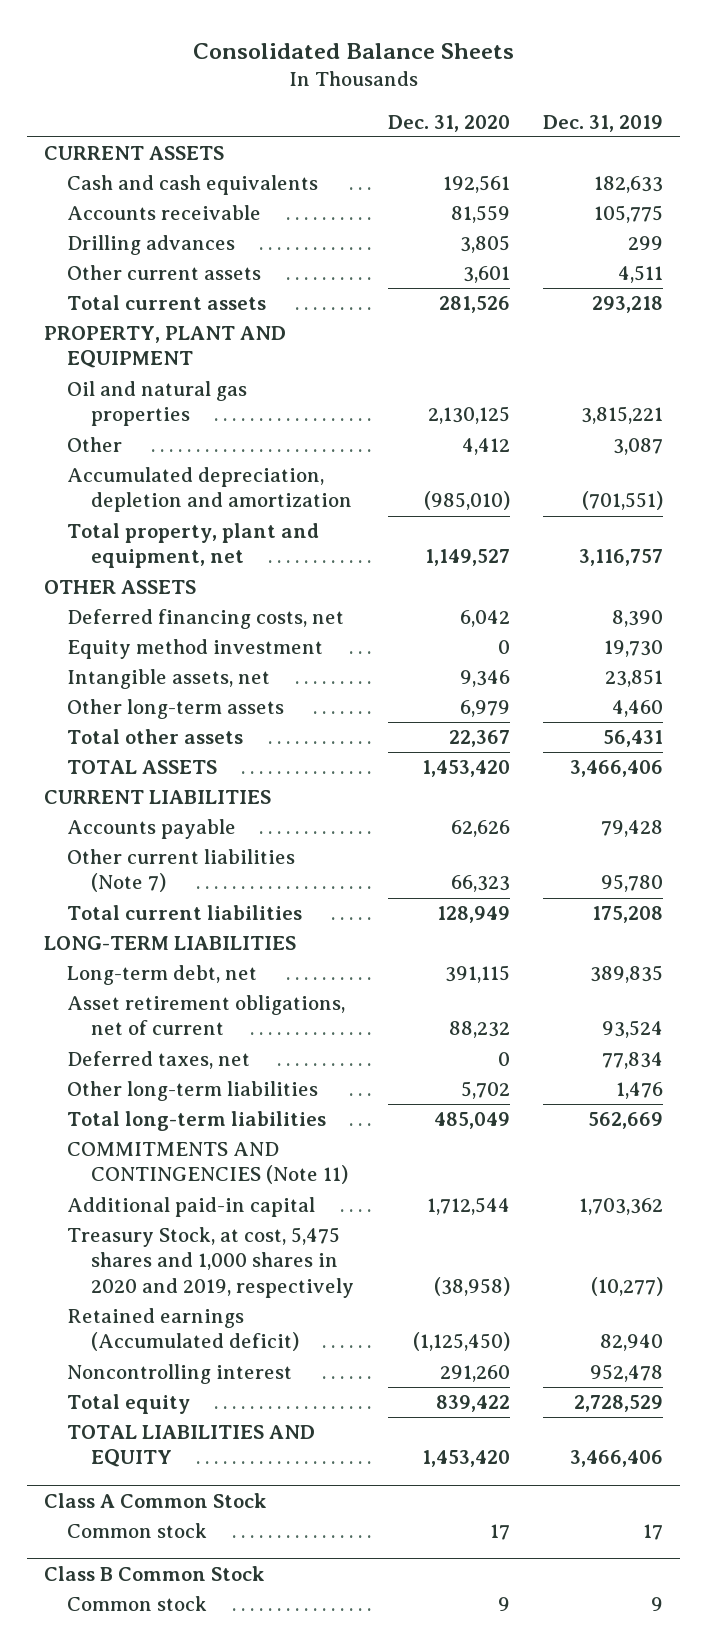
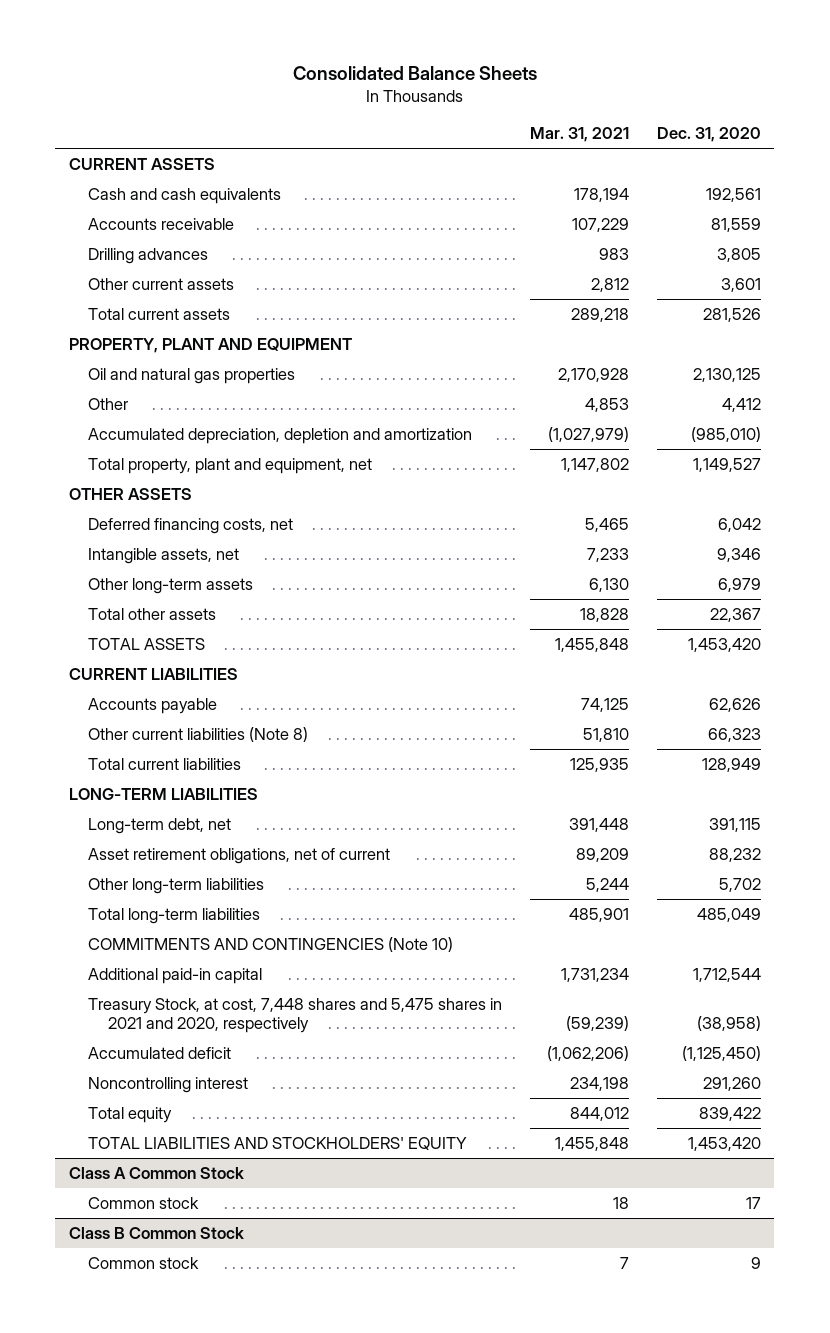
- | Dec. 31, 2020 | Dec. 31, 2019
+ | Mar. 31, 2021 | Dec. 31, 2020
- Equity method investment | 0 | 19,730
- Other current liabilities (Note 7) | 66,323 | 95,780
+ Other current liabilities (Note 8) | 51,810 | 66,323
- Deferred taxes, net | 0 | 77,834
- COMMITMENTS AND CONTINGENCIES (Note 11)
+ COMMITMENTS AND CONTINGENCIES (Note 10)
- Treasury Stock, at cost, 5,475 shares and 1,000 shares in 2020 and 2019, respectively | (38,958) | (10,277)
- Retained earnings (Accumulated deficit) | (1,125,450) | 82,940
+ Treasury Stock, at cost, 7,448 shares and 5,475 shares in 2021 and 2020, respectively | (59,239) | (38,958)
+ Accumulated deficit | (1,062,206) | (1,125,450)
- TOTAL LIABILITIES AND EQUITY | 1,453,420 | 3,466,406
+ TOTAL LIABILITIES AND STOCKHOLDERS' EQUITY | 1,455,848 | 1,453,420

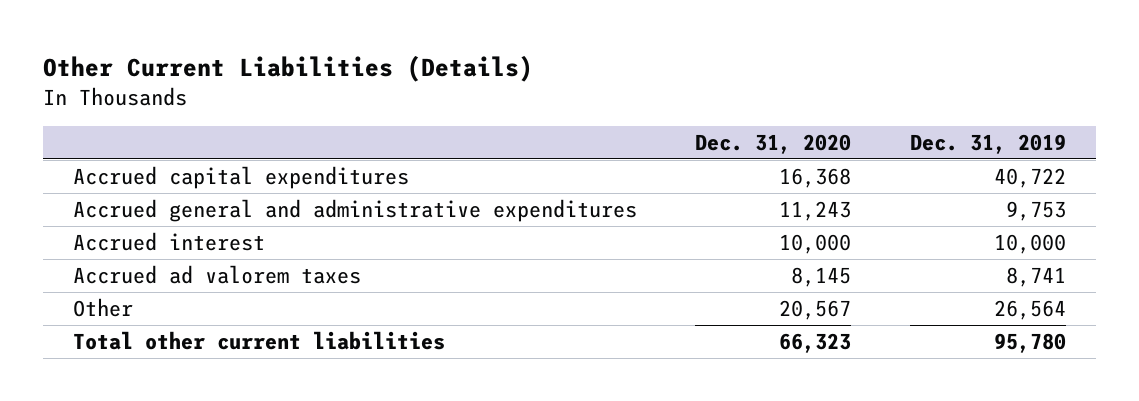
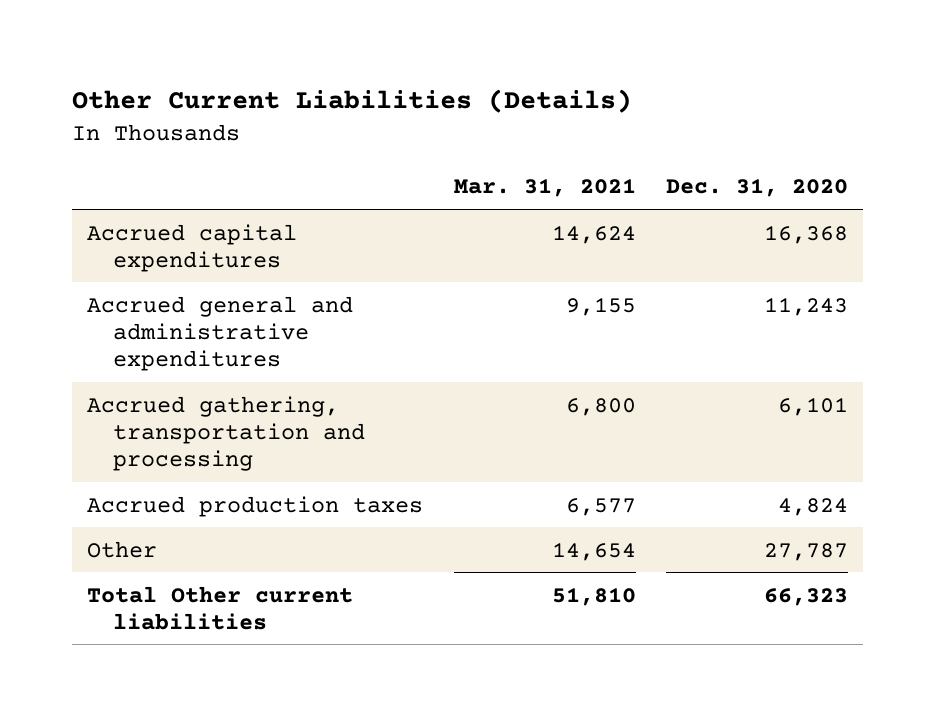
- | Dec. 31, 2020 | Dec. 31, 2019
+ | Mar. 31, 2021 | Dec. 31, 2020
- Accrued interest | 10,000 | 10,000
- Accrued ad valorem taxes | 8,145 | 8,741
- Other | 20,567 | 26,564
- Total other current liabilities | 66,323 | 95,780
+ Accrued gathering, transportation and processing | 6,800 | 6,101
+ Accrued production taxes | 6,577 | 4,824
+ Other | 14,654 | 27,787
+ Total Other current liabilities | 51,810 | 66,323

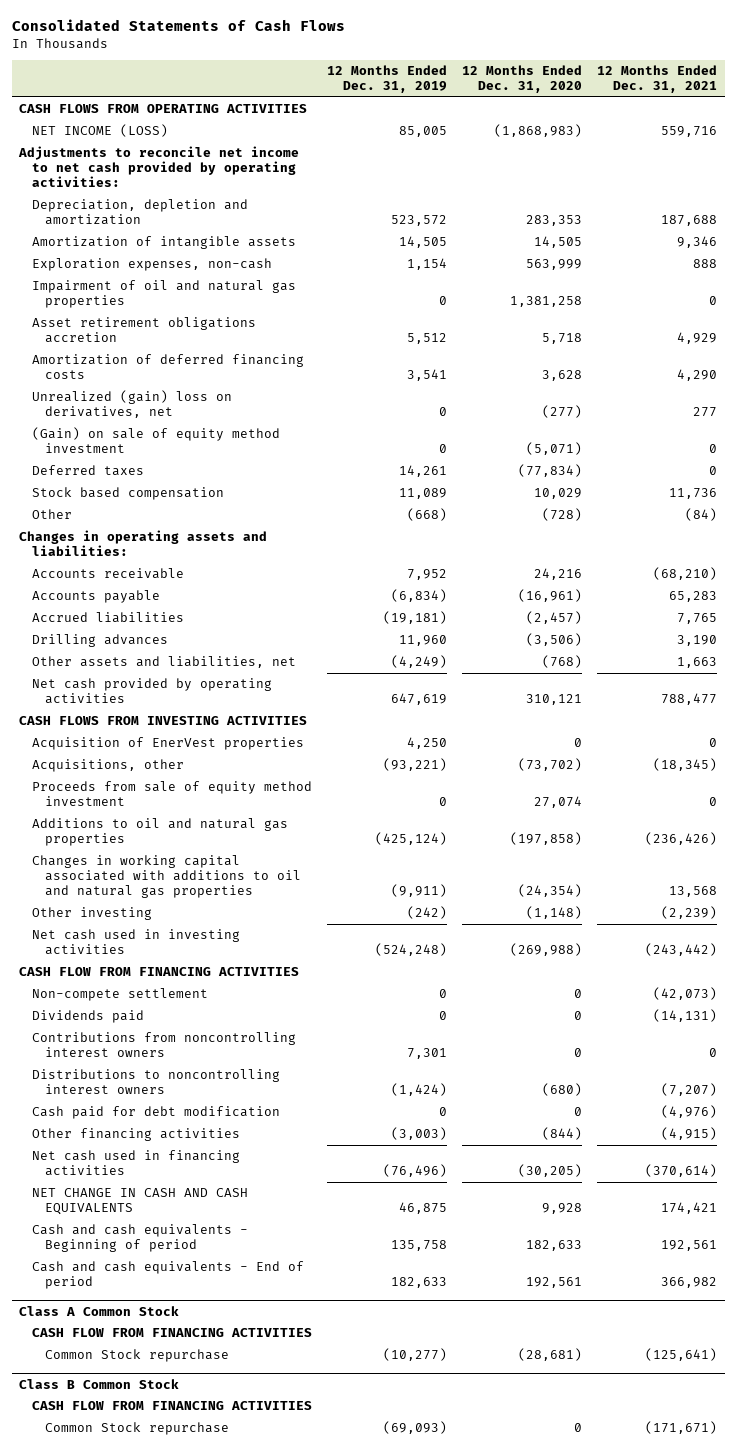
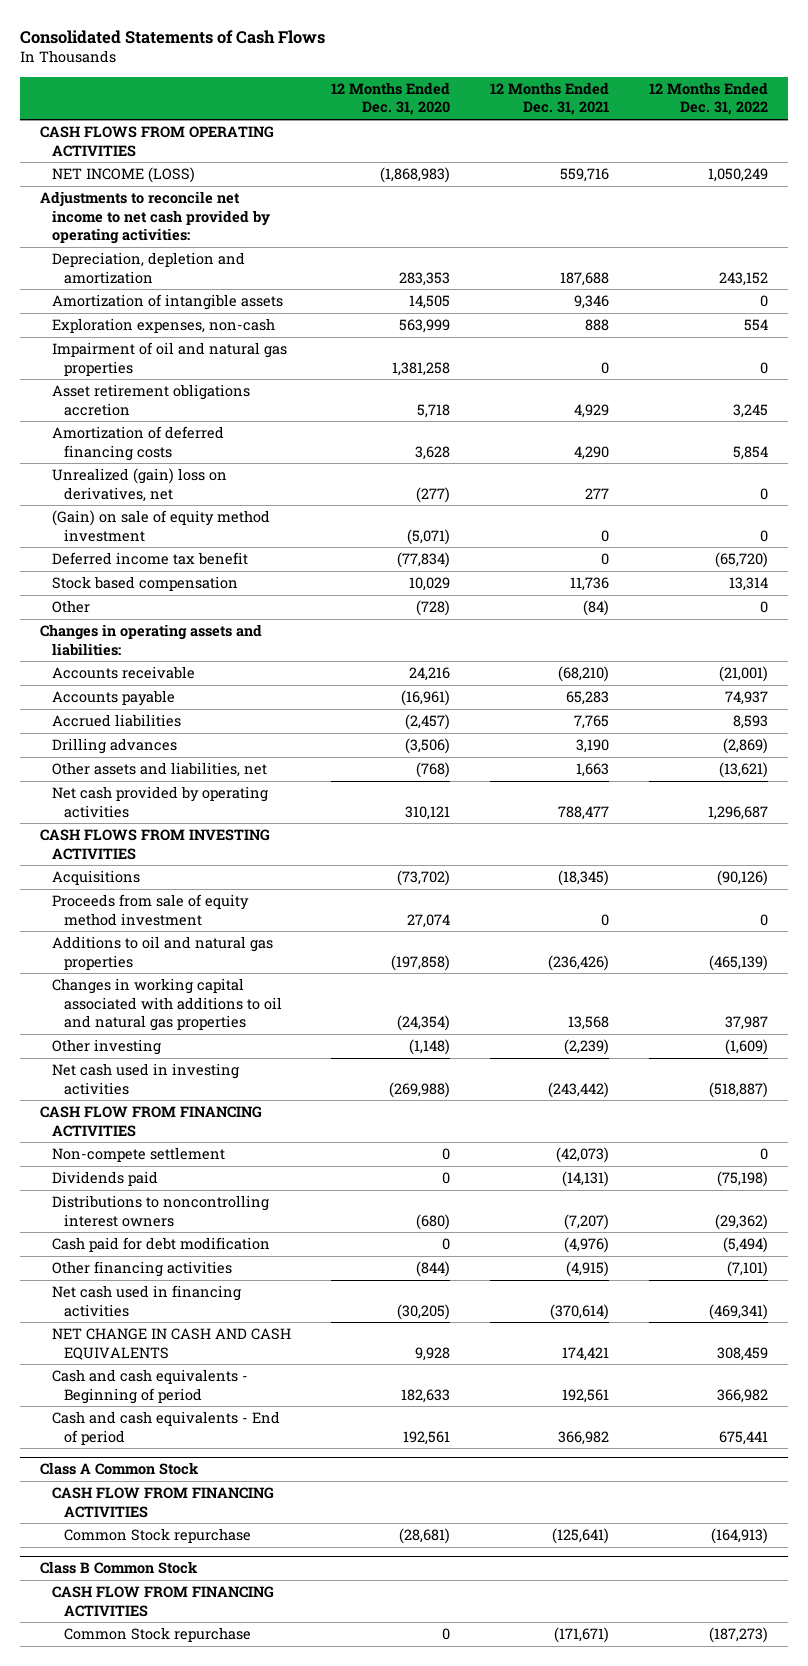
- | 12 Months Ended Dec. 31, 2019 | 12 Months Ended Dec. 31, 2020 | 12 Months Ended Dec. 31, 2021
+ | 12 Months Ended Dec. 31, 2020 | 12 Months Ended Dec. 31, 2021 | 12 Months Ended Dec. 31, 2022
- Deferred taxes | 14,261 | (77,834) | 0
+ Deferred income tax benefit | (77,834) | 0 | (65,720)
- Acquisition of EnerVest properties | 4,250 | 0 | 0
- Acquisitions, other | (93,221) | (73,702) | (18,345)
+ Acquisitions | (73,702) | (18,345) | (90,126)
- Contributions from noncontrolling interest owners | 7,301 | 0 | 0

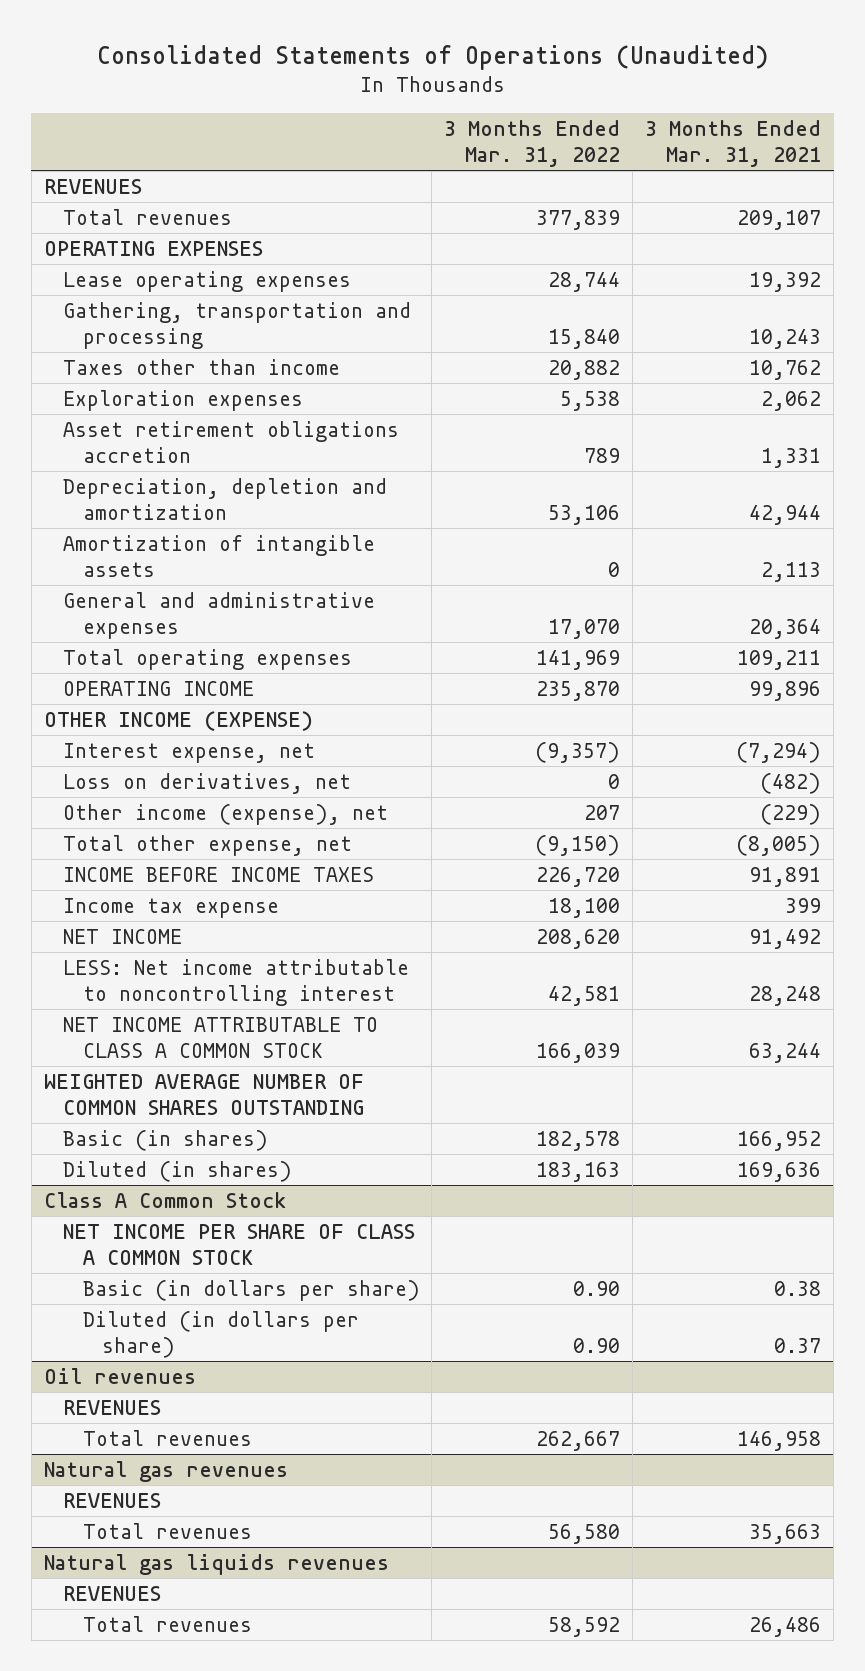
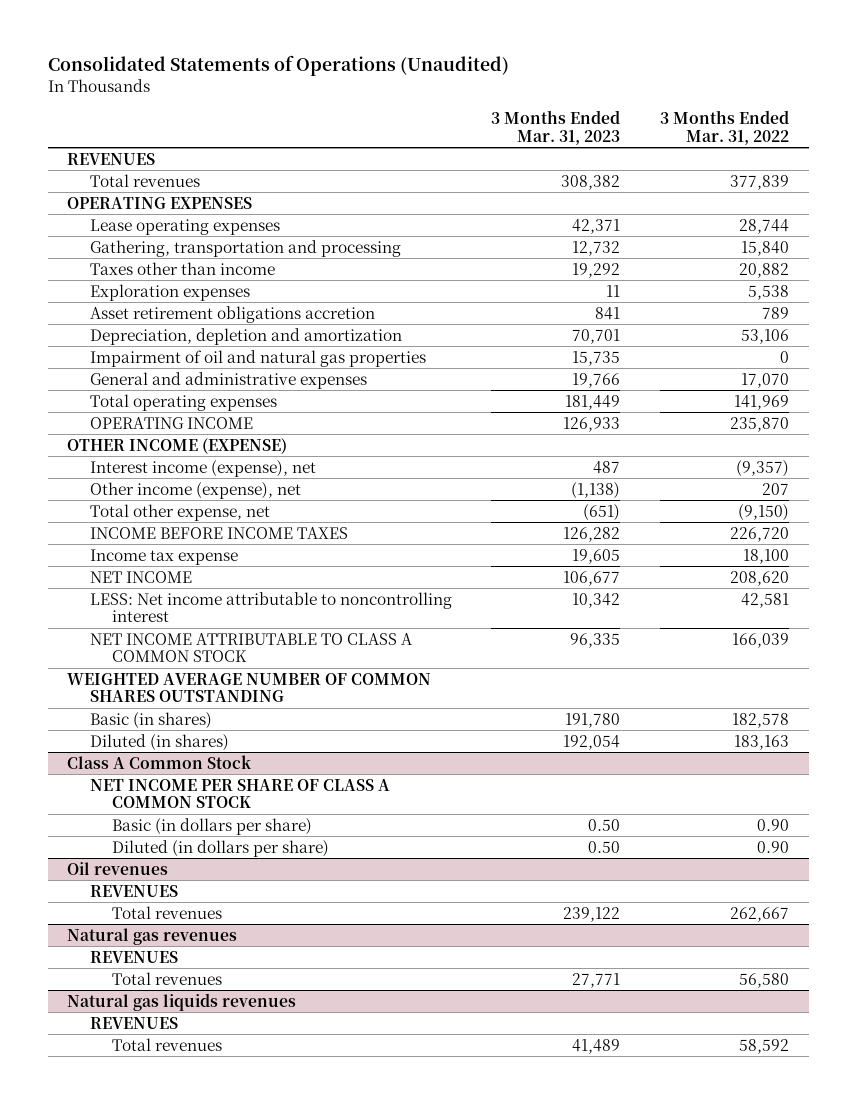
- | 3 Months Ended Mar. 31, 2022 | 3 Months Ended Mar. 31, 2021
+ | 3 Months Ended Mar. 31, 2023 | 3 Months Ended Mar. 31, 2022
- Amortization of intangible assets | 0 | 2,113
+ Impairment of oil and natural gas properties | 15,735 | 0
- Interest expense, net | (9,357) | (7,294)
- Loss on derivatives, net | 0 | (482)
+ Interest income (expense), net | 487 | (9,357)

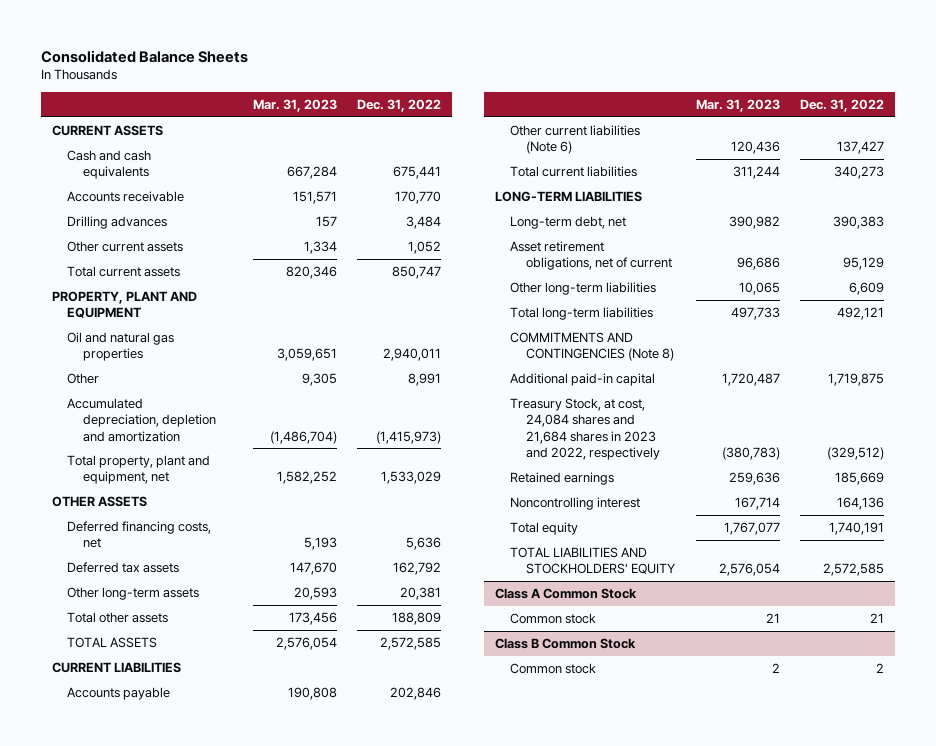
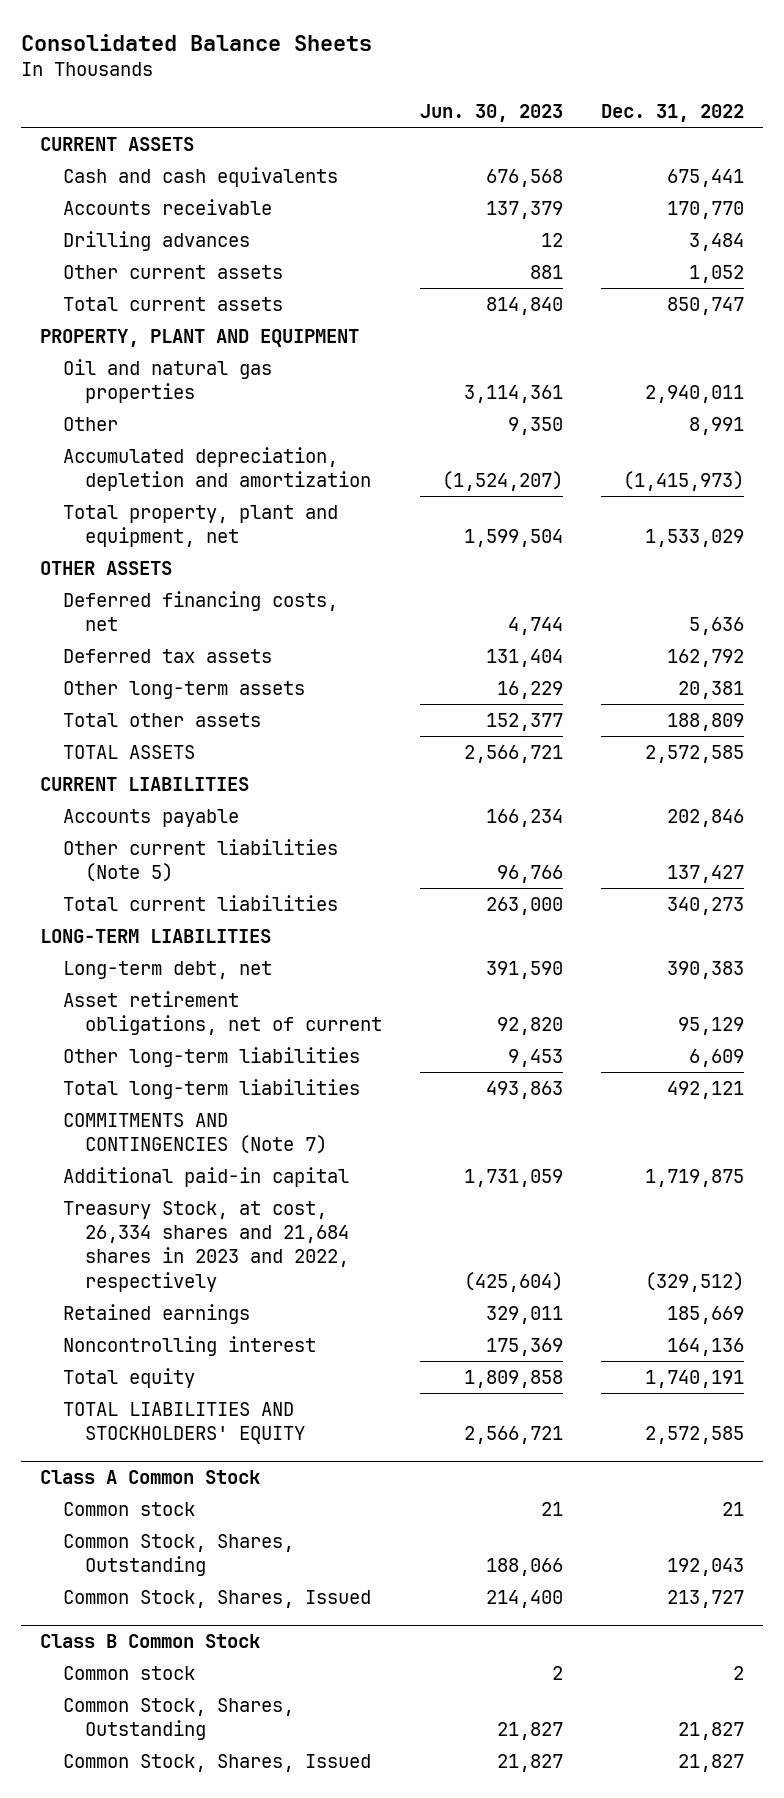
- | Mar. 31, 2023 | Dec. 31, 2022
+ | Jun. 30, 2023 | Dec. 31, 2022
- Other current liabilities (Note 6) | 120,436 | 137,427
+ Other current liabilities (Note 5) | 96,766 | 137,427
- COMMITMENTS AND CONTINGENCIES (Note 8)
+ COMMITMENTS AND CONTINGENCIES (Note 7)
- Treasury Stock, at cost, 24,084 shares and 21,684 shares in 2023 and 2022, respectively | (380,783) | (329,512)
+ Treasury Stock, at cost, 26,334 shares and 21,684 shares in 2023 and 2022, respectively | (425,604) | (329,512)
@ Class A Common Stock
+ Common Stock, Shares, Outstanding | 188,066 | 192,043
+ Common Stock, Shares, Issued | 214,400 | 213,727
@ Class B Common Stock
+ Common Stock, Shares, Outstanding | 21,827 | 21,827
+ Common Stock, Shares, Issued | 21,827 | 21,827

